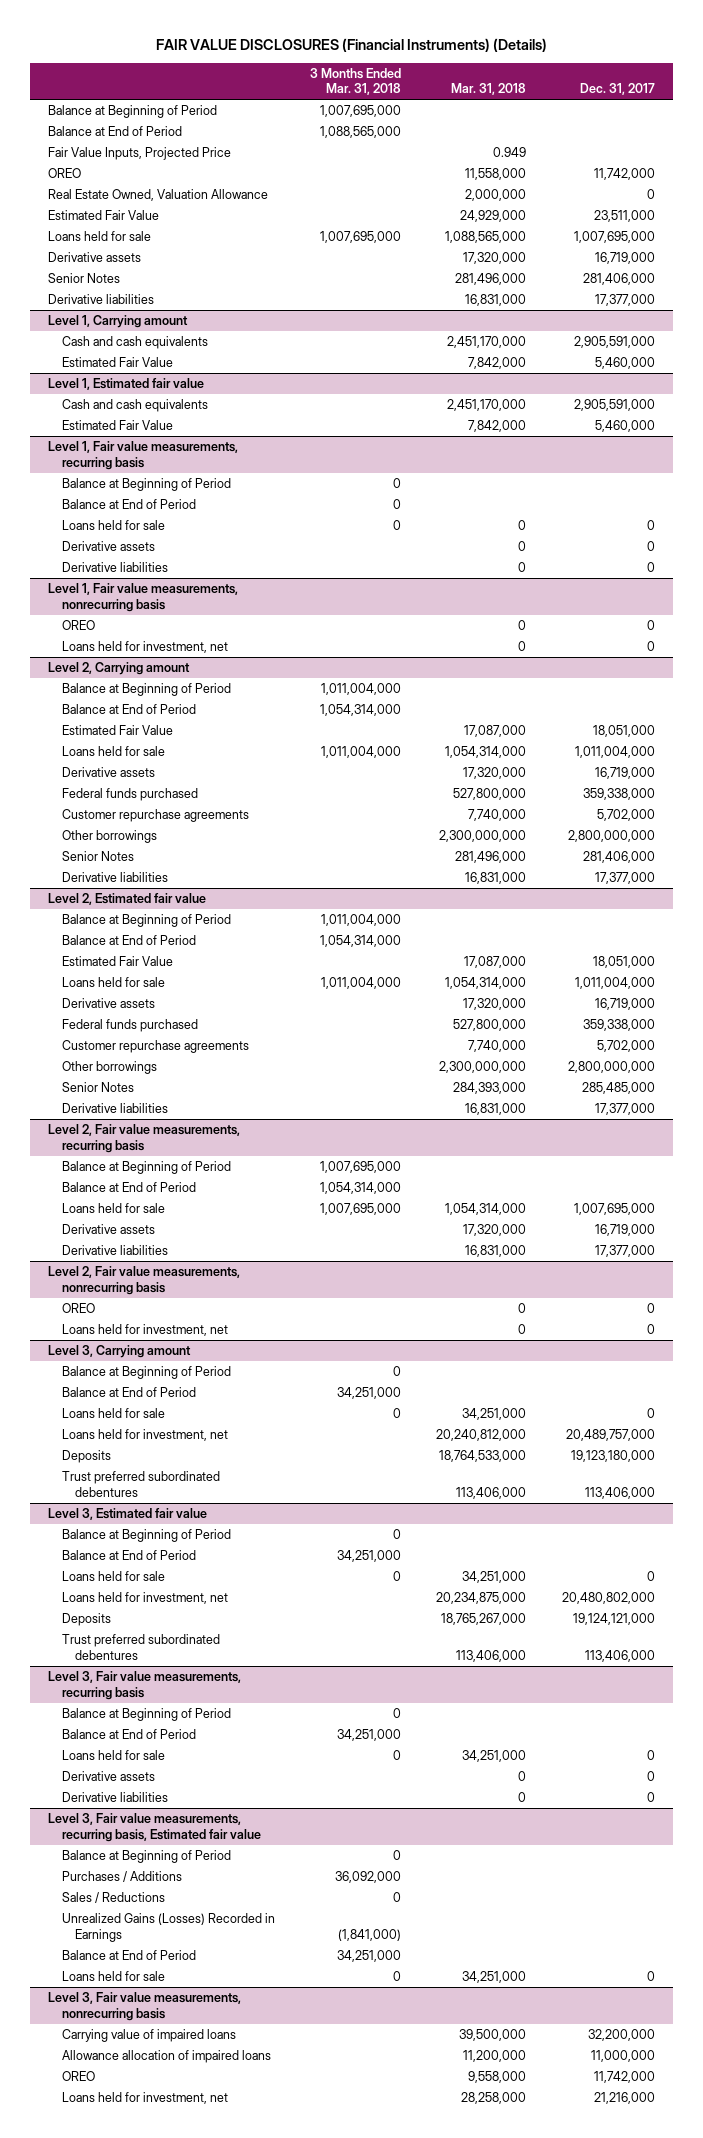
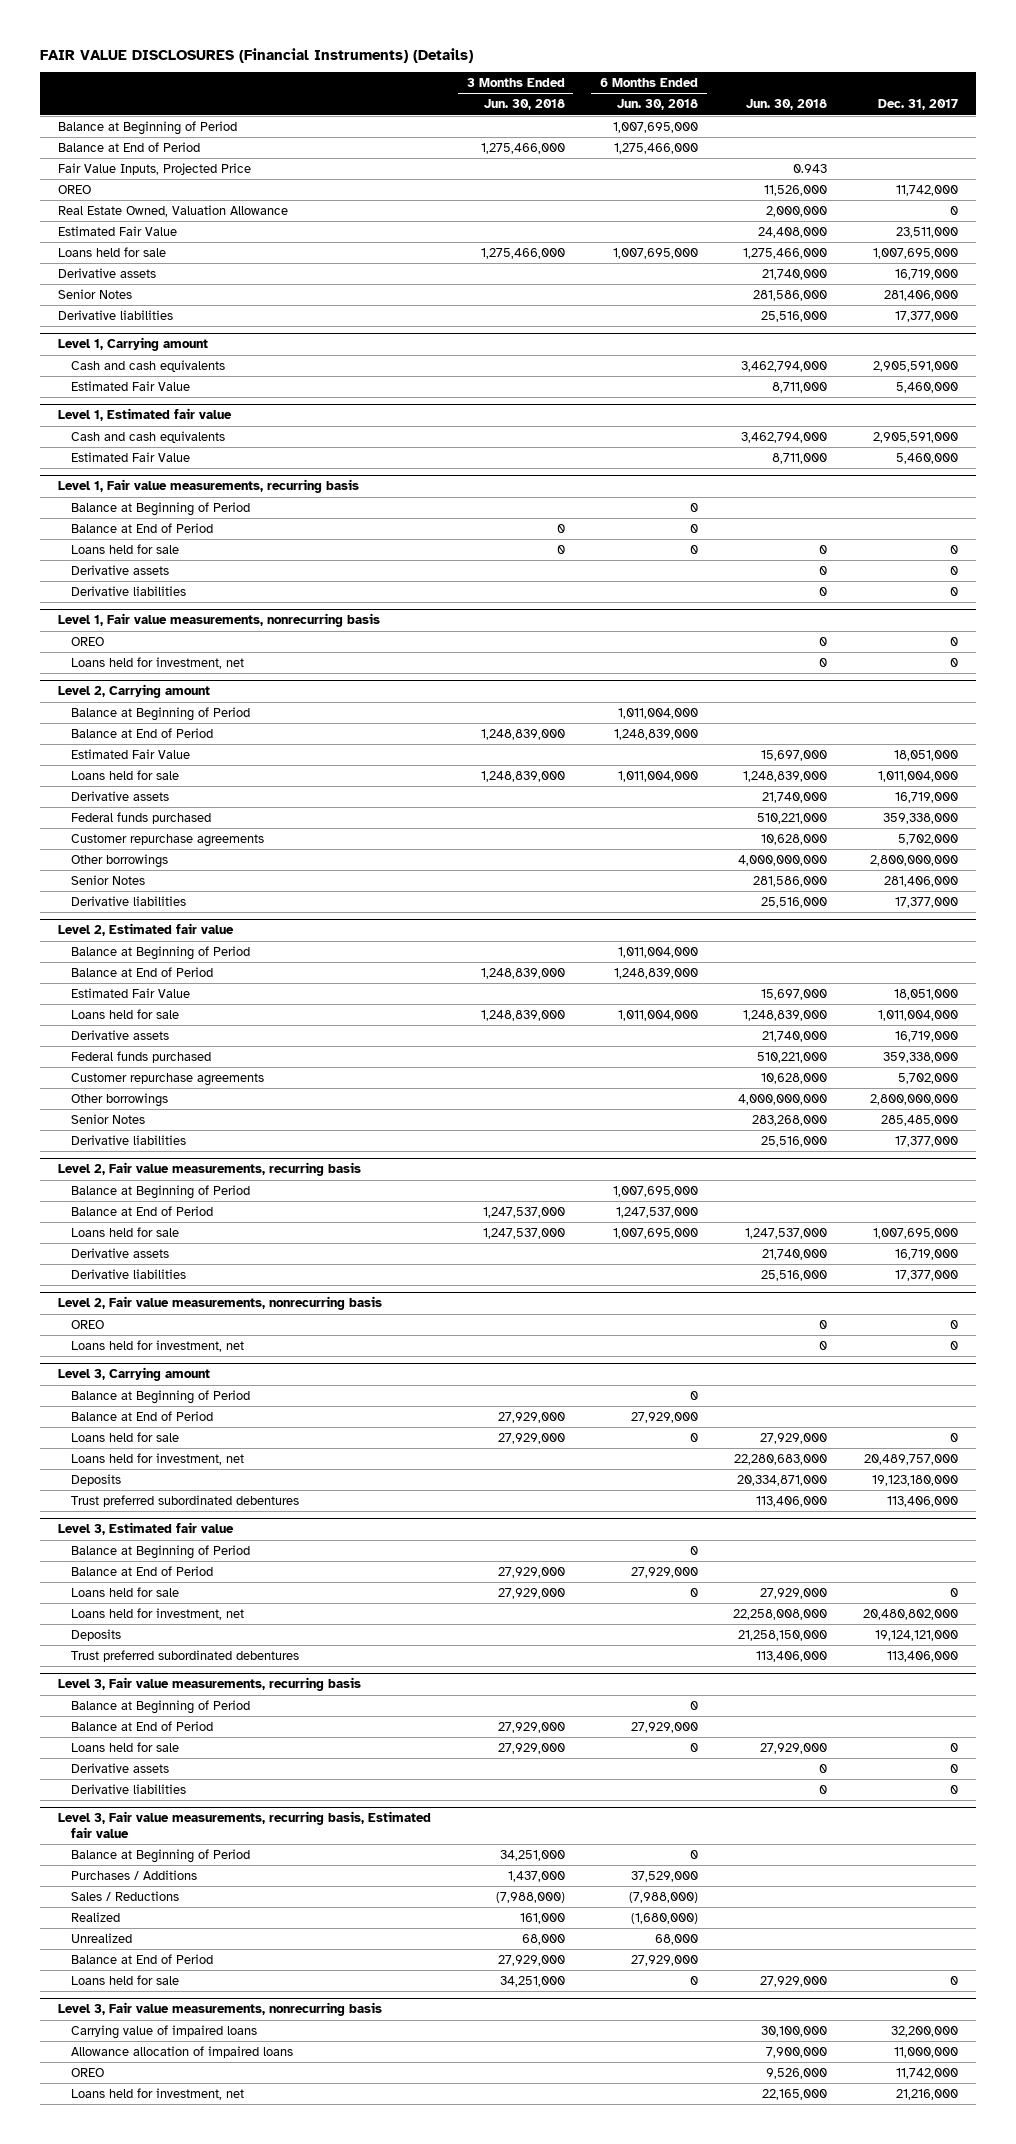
- | 3 Months Ended Mar. 31, 2018 | Mar. 31, 2018 | Dec. 31, 2017
+ | 3 Months Ended Jun. 30, 2018 | 6 Months Ended Jun. 30, 2018 | Jun. 30, 2018 | Dec. 31, 2017
@ Level 3, Fair value measurements, recurring basis, Estimated fair value
- Unrealized Gains (Losses) Recorded in Earnings | (1,841,000) | |
+ Realized | 161,000 | (1,680,000) | |
+ Unrealized | 68,000 | 68,000 | |

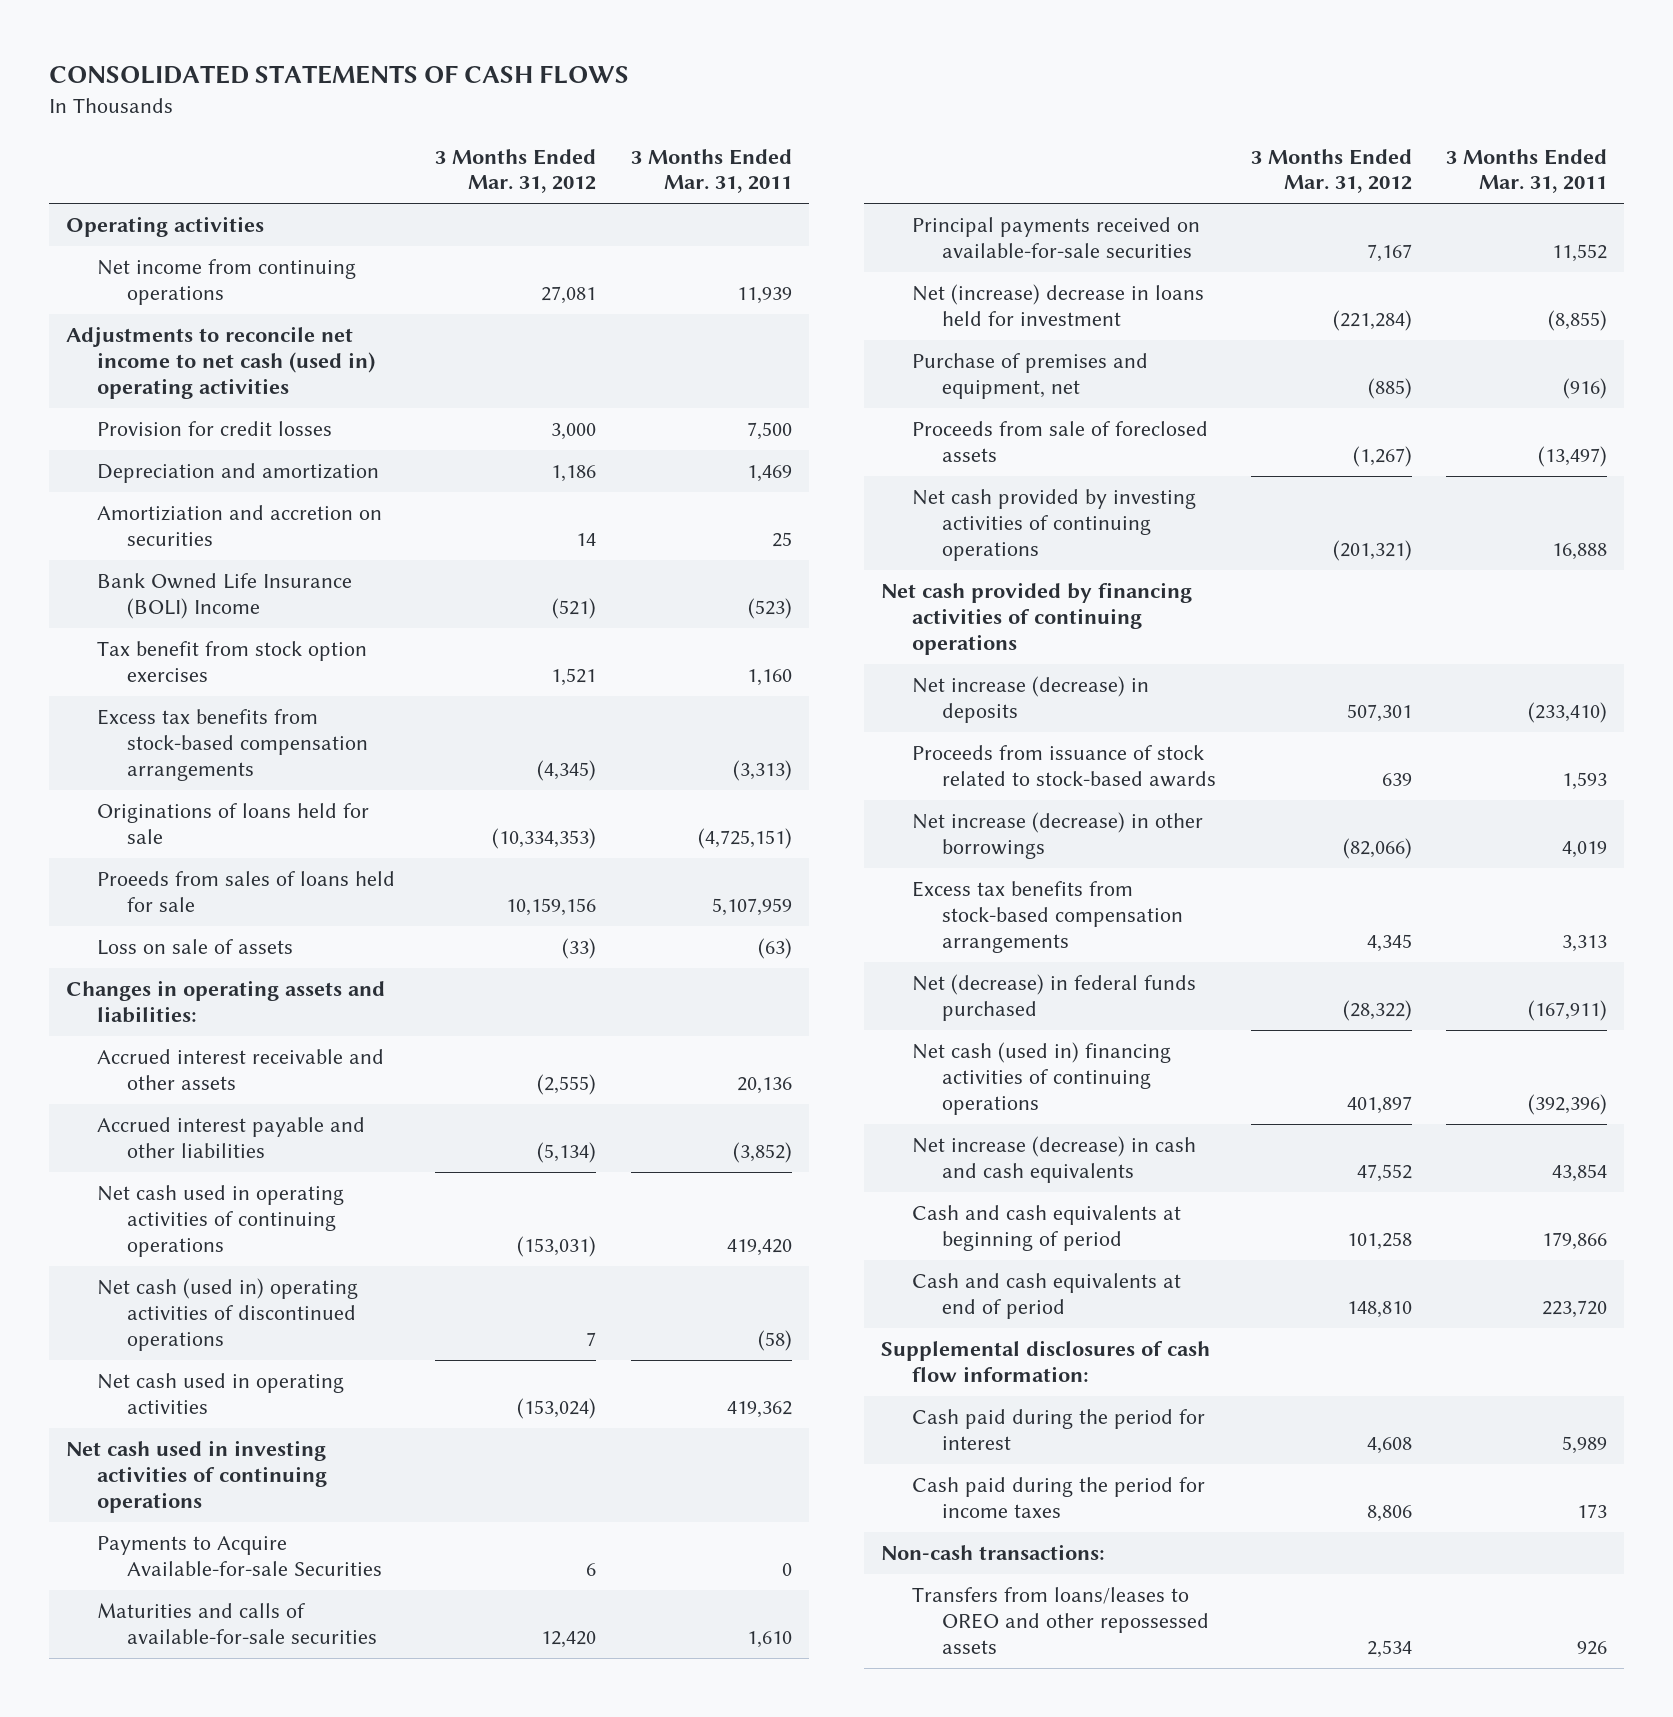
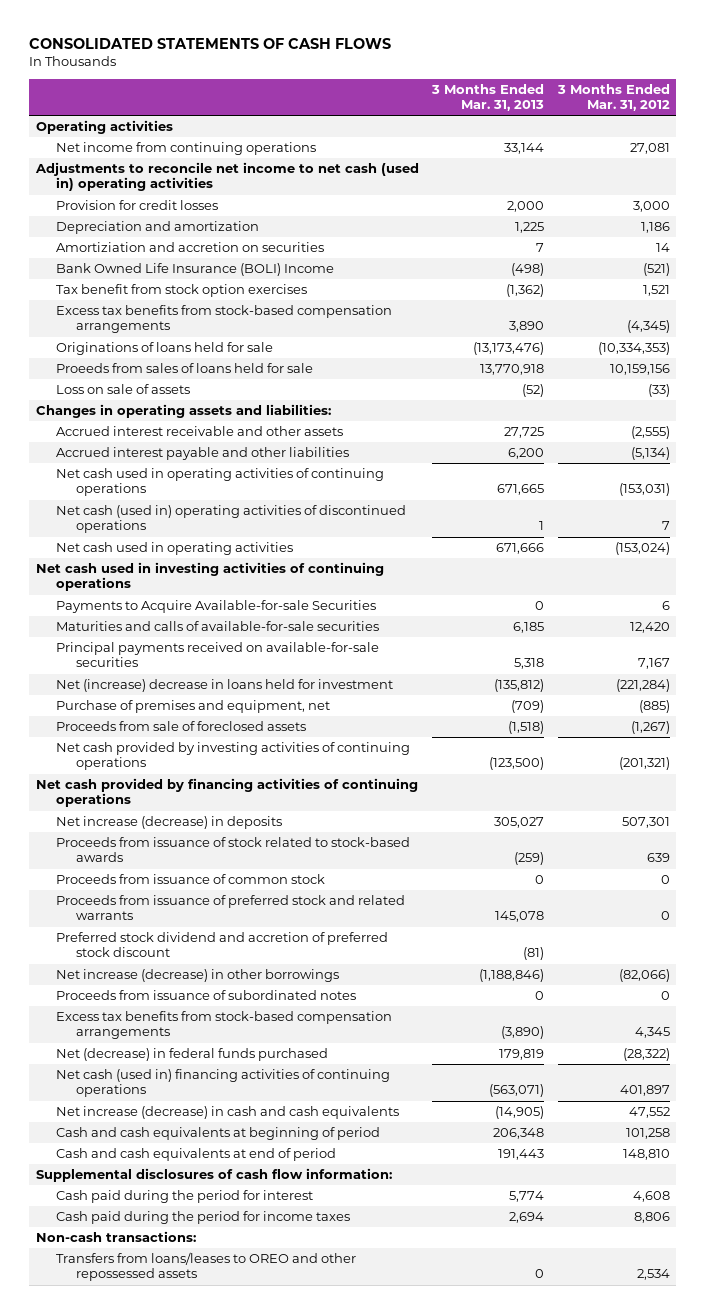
- | 3 Months Ended Mar. 31, 2012 | 3 Months Ended Mar. 31, 2011
+ | 3 Months Ended Mar. 31, 2013 | 3 Months Ended Mar. 31, 2012
+ Proceeds from issuance of common stock | 0 | 0
+ Proceeds from issuance of preferred stock and related warrants | 145,078 | 0
+ Preferred stock dividend and accretion of preferred stock discount | (81) |
+ Proceeds from issuance of subordinated notes | 0 | 0

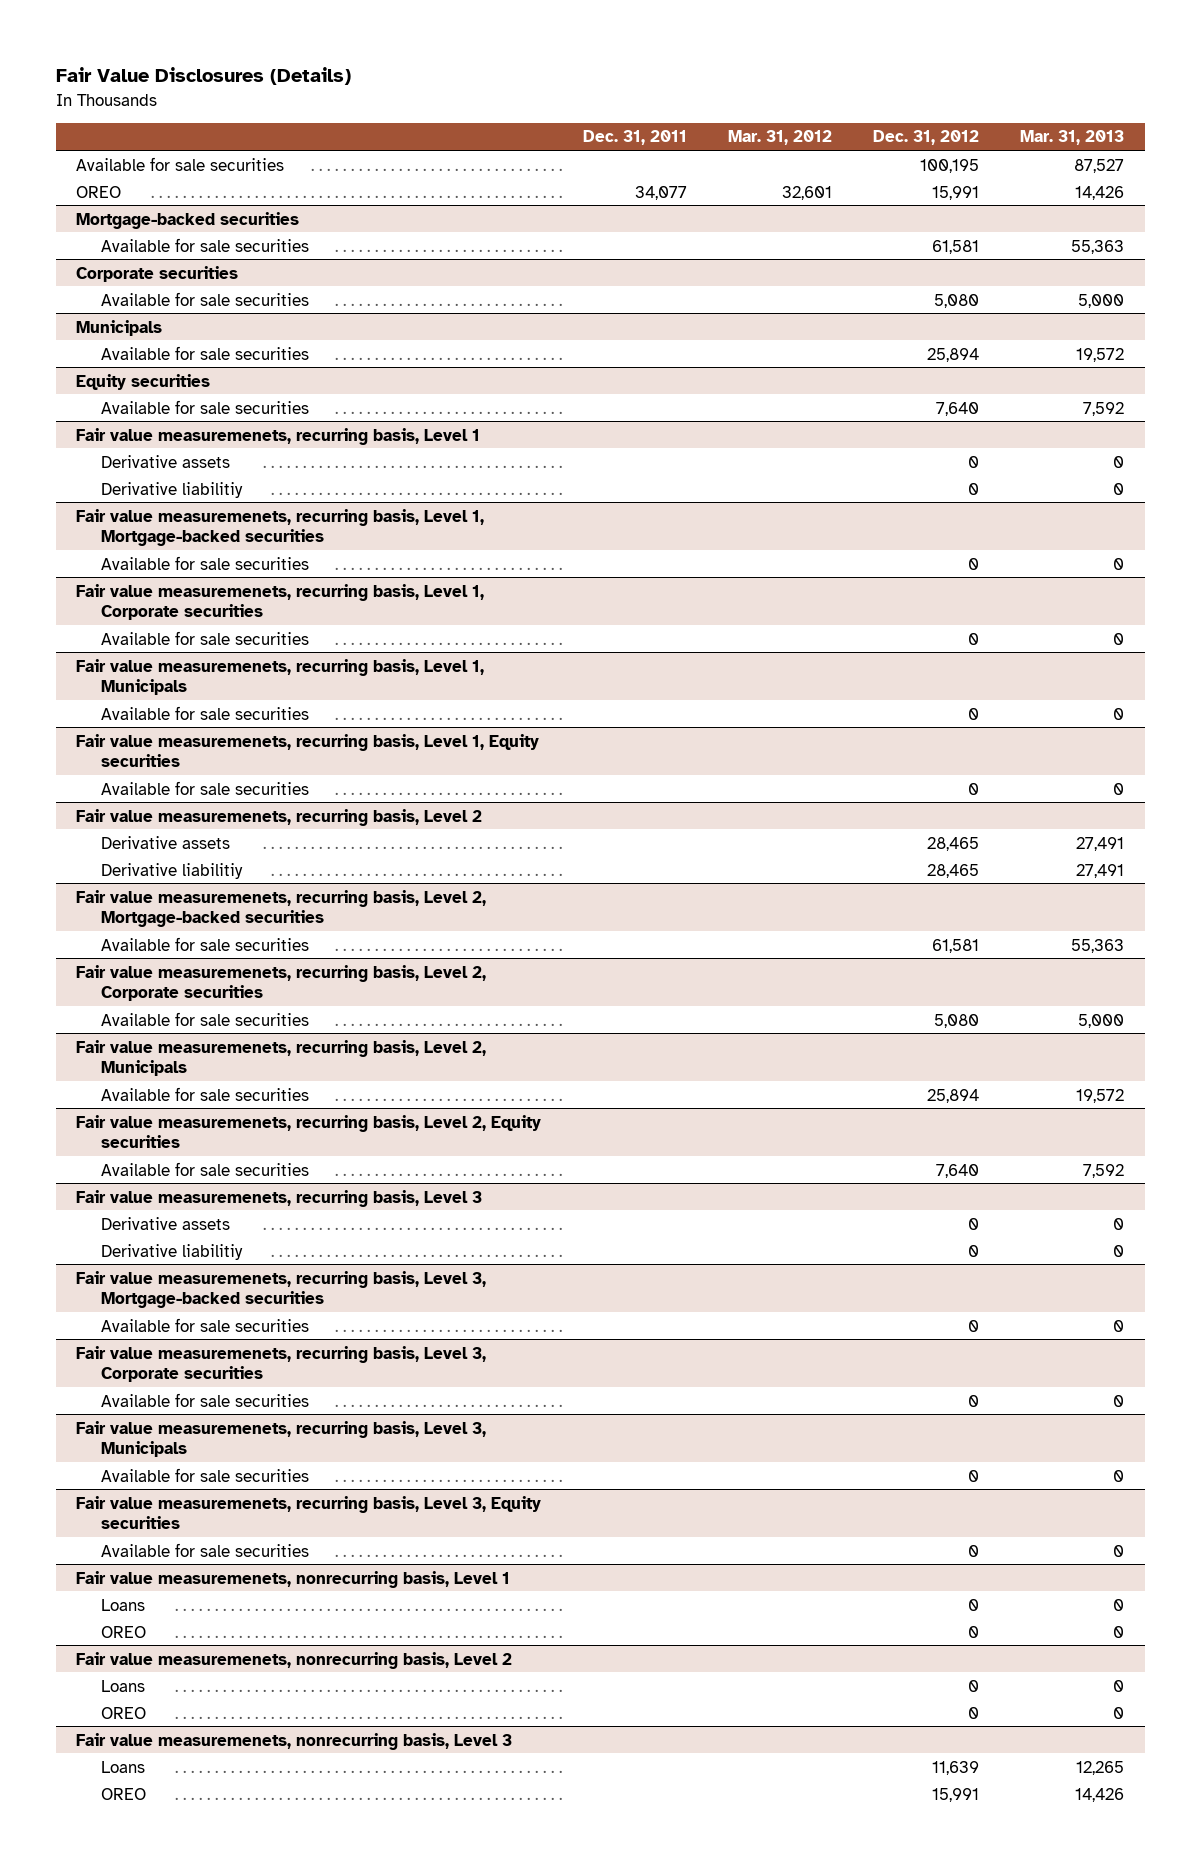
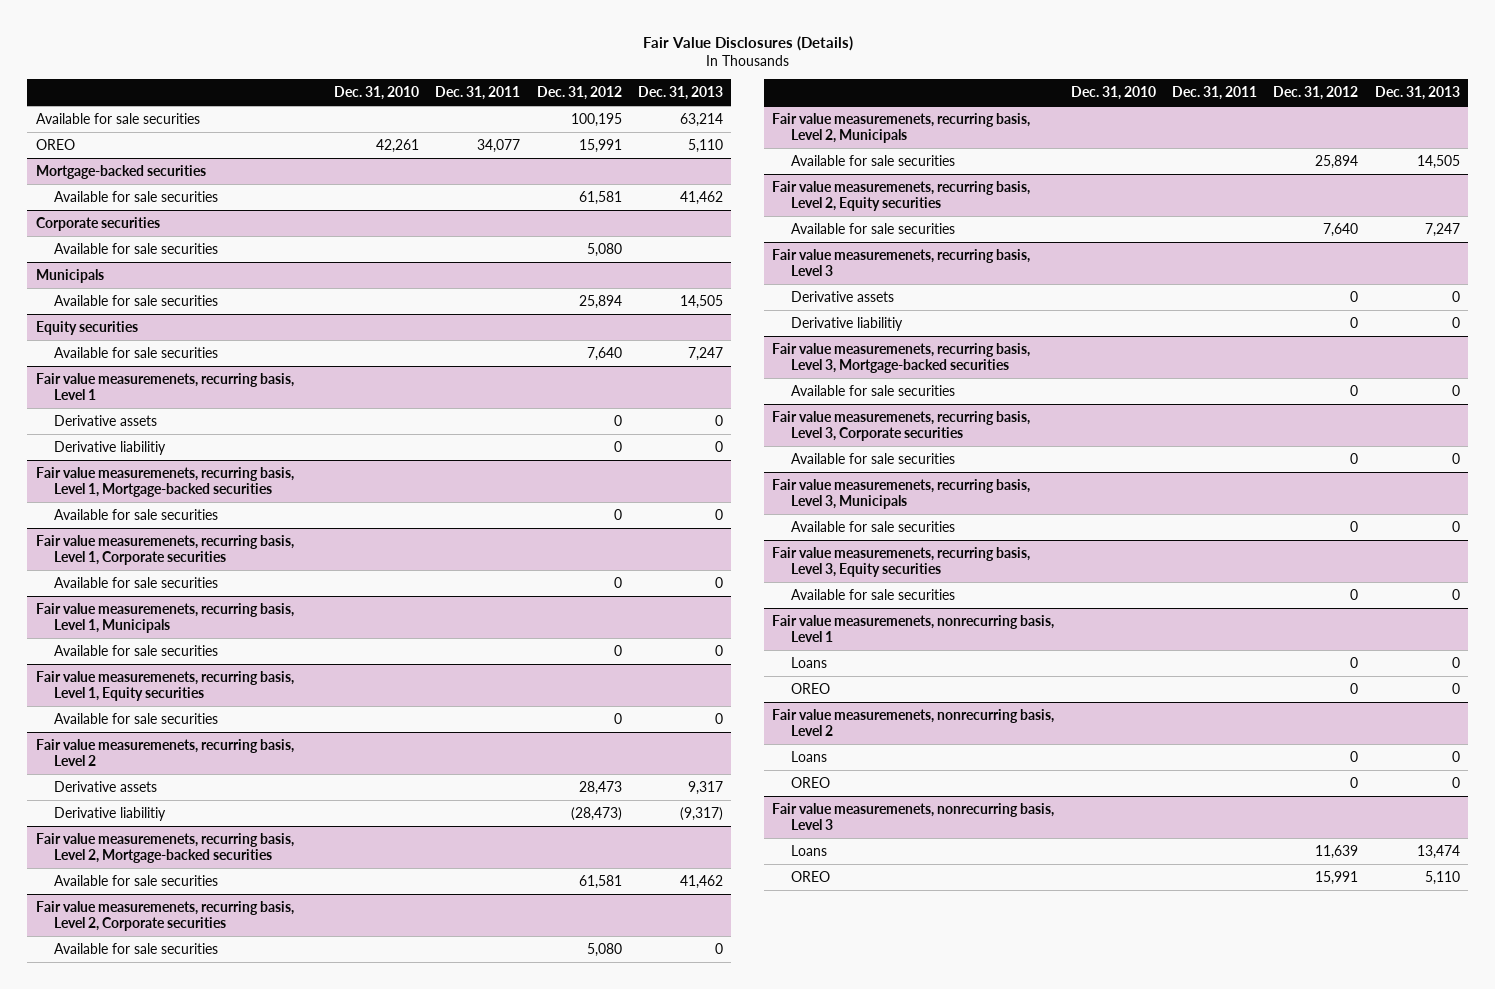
- | Dec. 31, 2011 | Mar. 31, 2012 | Dec. 31, 2012 | Mar. 31, 2013
+ | Dec. 31, 2010 | Dec. 31, 2011 | Dec. 31, 2012 | Dec. 31, 2013
@ Fair value measuremenets, recurring basis, Level 2
- Derivative assets | | | 28,465 | 27,491
- Derivative liabilitiy | | | 28,465 | 27,491
+ Derivative assets | | | 28,473 | 9,317
+ Derivative liabilitiy | | | (28,473) | (9,317)

